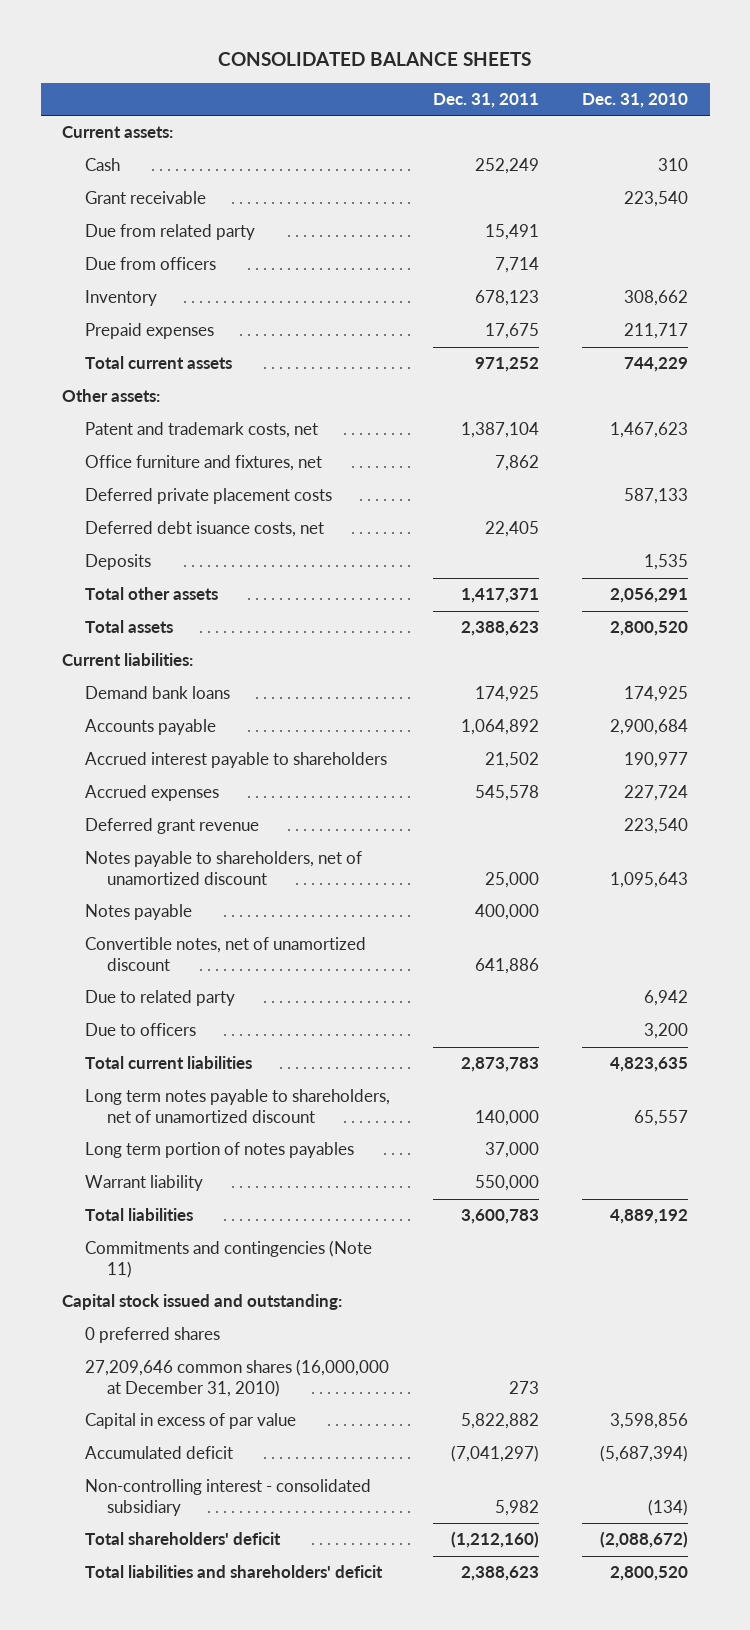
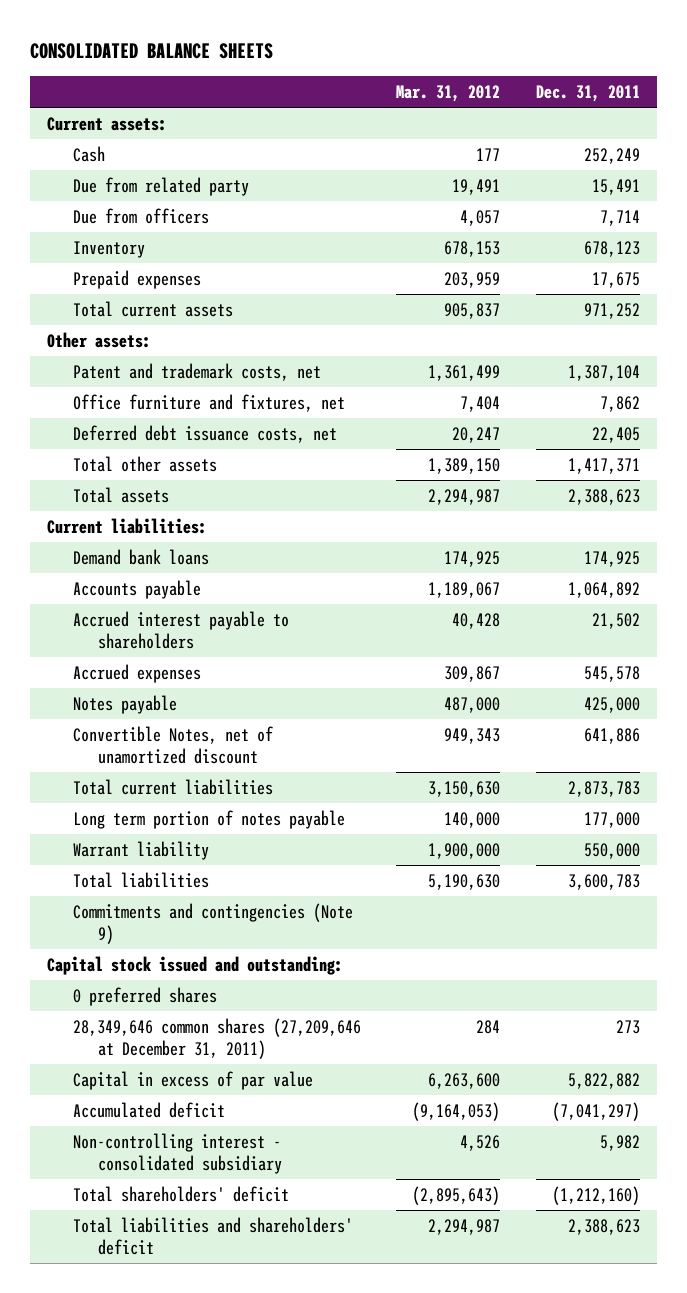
- | Dec. 31, 2011 | Dec. 31, 2010
+ | Mar. 31, 2012 | Dec. 31, 2011
- Grant receivable | | 223,540
- Deferred private placement costs | | 587,133
- Deferred debt isuance costs, net | 22,405 |
- Deposits | | 1,535
+ Deferred debt issuance costs, net | 20,247 | 22,405
- Deferred grant revenue | | 223,540
- Notes payable to shareholders, net of unamortized discount | 25,000 | 1,095,643
- Notes payable | 400,000 |
- Convertible notes, net of unamortized discount | 641,886 |
- Due to related party | | 6,942
- Due to officers | | 3,200
+ Notes payable | 487,000 | 425,000
+ Convertible Notes, net of unamortized discount | 949,343 | 641,886
- Long term notes payable to shareholders, net of unamortized discount | 140,000 | 65,557
- Long term portion of notes payables | 37,000 |
+ Long term portion of notes payable | 140,000 | 177,000
- Commitments and contingencies (Note 11)
+ Commitments and contingencies (Note 9)
- 27,209,646 common shares (16,000,000 at December 31, 2010) | 273 |
+ 28,349,646 common shares (27,209,646 at December 31, 2011) | 284 | 273

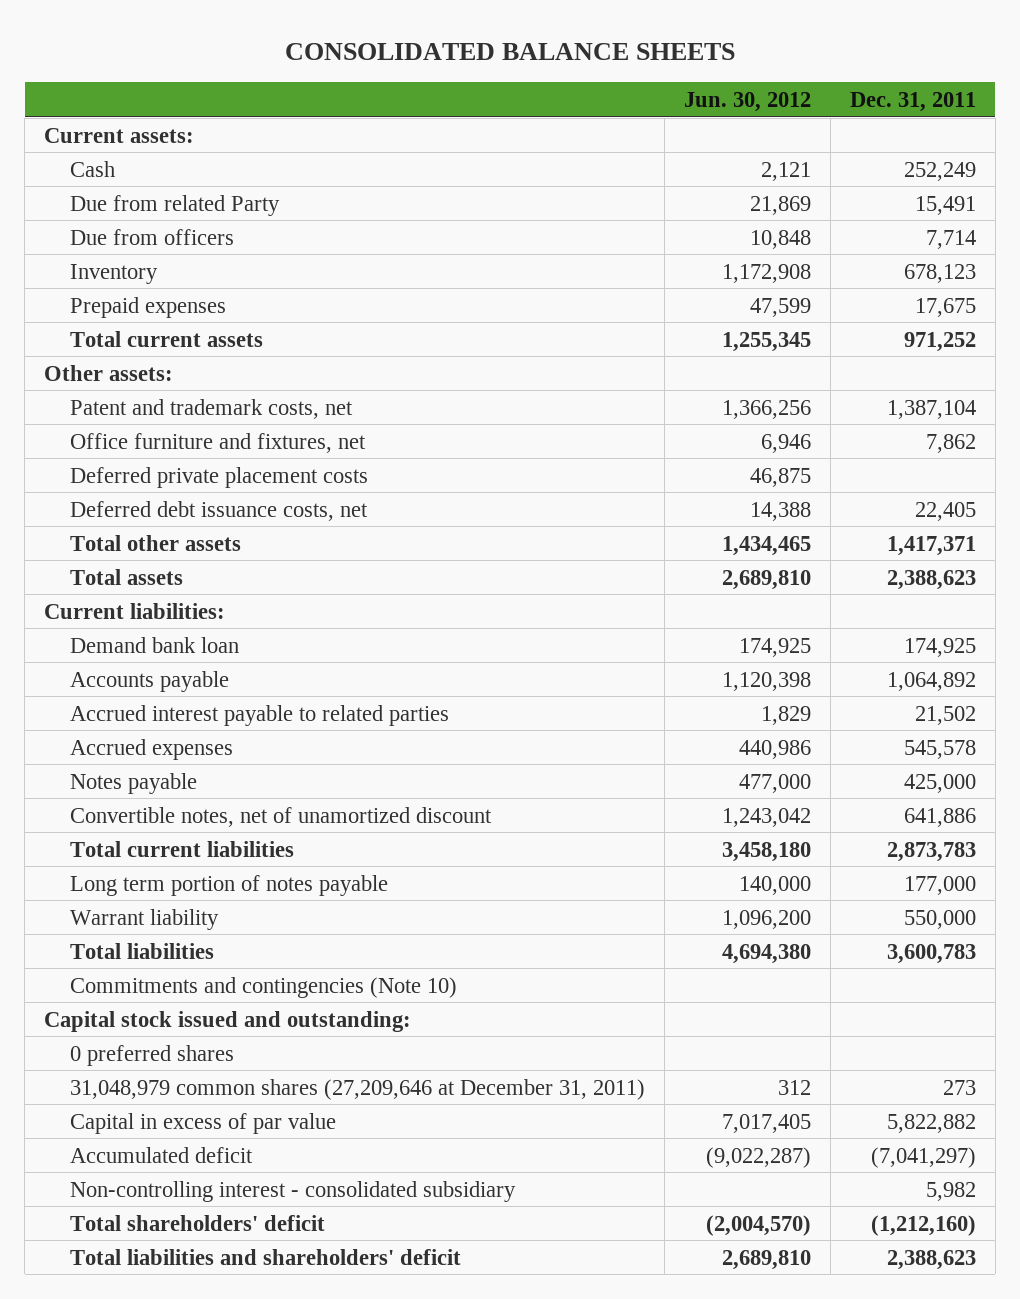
- | Mar. 31, 2012 | Dec. 31, 2011
+ | Jun. 30, 2012 | Dec. 31, 2011
- Due from related party | 19,491 | 15,491
+ Due from related Party | 21,869 | 15,491
+ Deferred private placement costs | 46,875 |
- Demand bank loans | 174,925 | 174,925
+ Demand bank loan | 174,925 | 174,925
- Accrued interest payable to shareholders | 40,428 | 21,502
+ Accrued interest payable to related parties | 1,829 | 21,502
- Convertible Notes, net of unamortized discount | 949,343 | 641,886
+ Convertible notes, net of unamortized discount | 1,243,042 | 641,886
- Commitments and contingencies (Note 9)
+ Commitments and contingencies (Note 10)
- 28,349,646 common shares (27,209,646 at December 31, 2011) | 284 | 273
+ 31,048,979 common shares (27,209,646 at December 31, 2011) | 312 | 273

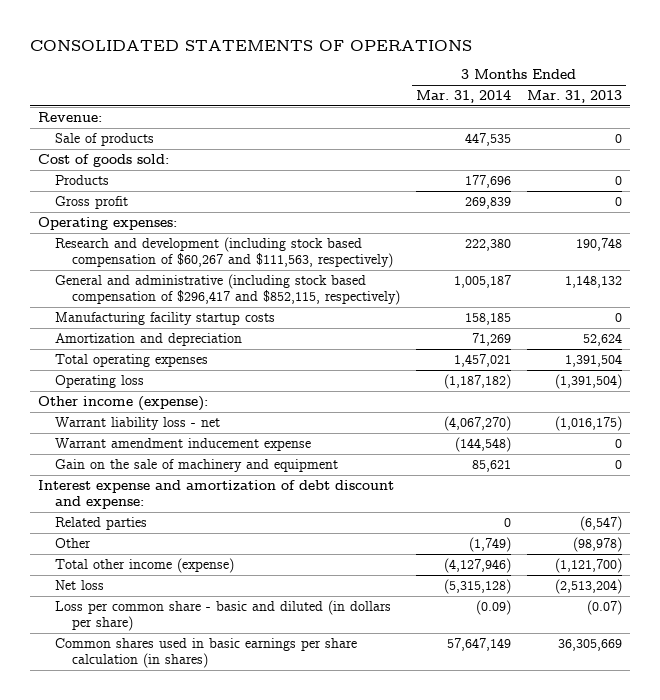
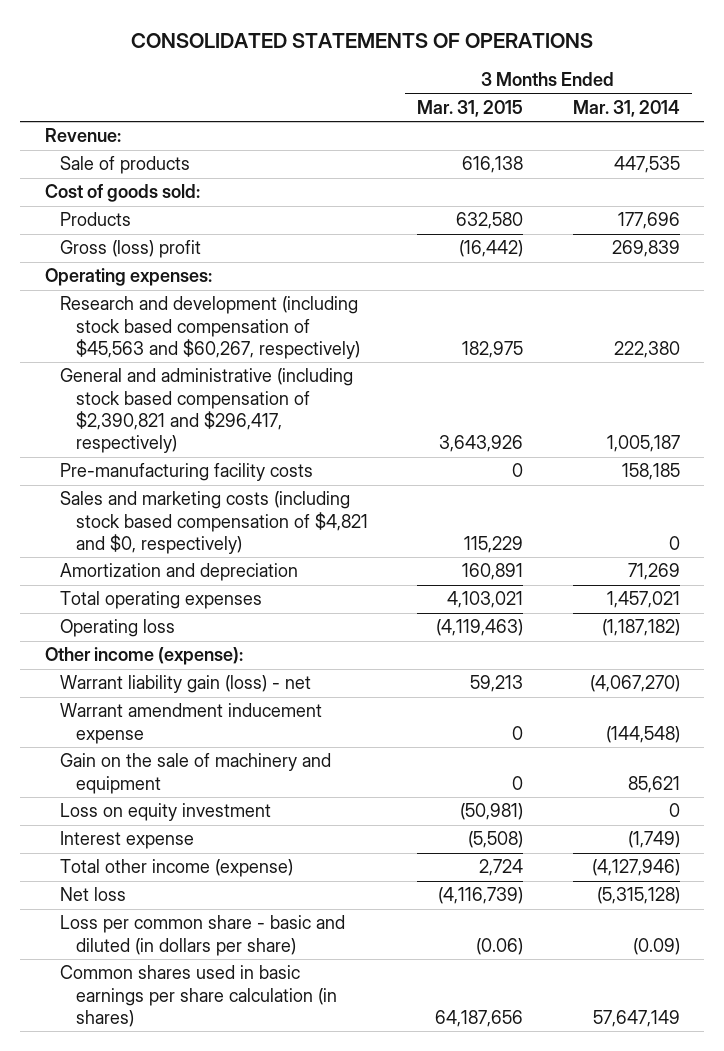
- | 3 Months Ended Mar. 31, 2014 | 3 Months Ended Mar. 31, 2013
+ | 3 Months Ended Mar. 31, 2015 | 3 Months Ended Mar. 31, 2014
- Gross profit | 269,839 | 0
+ Gross (loss) profit | (16,442) | 269,839
- Research and development (including stock based compensation of $60,267 and $111,563, respectively) | 222,380 | 190,748
- General and administrative (including stock based compensation of $296,417 and $852,115, respectively) | 1,005,187 | 1,148,132
- Manufacturing facility startup costs | 158,185 | 0
+ Research and development (including stock based compensation of $45,563 and $60,267, respectively) | 182,975 | 222,380
+ General and administrative (including stock based compensation of $2,390,821 and $296,417, respectively) | 3,643,926 | 1,005,187
+ Pre-manufacturing facility costs | 0 | 158,185
+ Sales and marketing costs (including stock based compensation of $4,821 and $0, respectively) | 115,229 | 0
- Warrant liability loss - net | (4,067,270) | (1,016,175)
+ Warrant liability gain (loss) - net | 59,213 | (4,067,270)
- Interest expense and amortization of debt discount and expense:
- Related parties | 0 | (6,547)
- Other | (1,749) | (98,978)
+ Loss on equity investment | (50,981) | 0
+ Interest expense | (5,508) | (1,749)

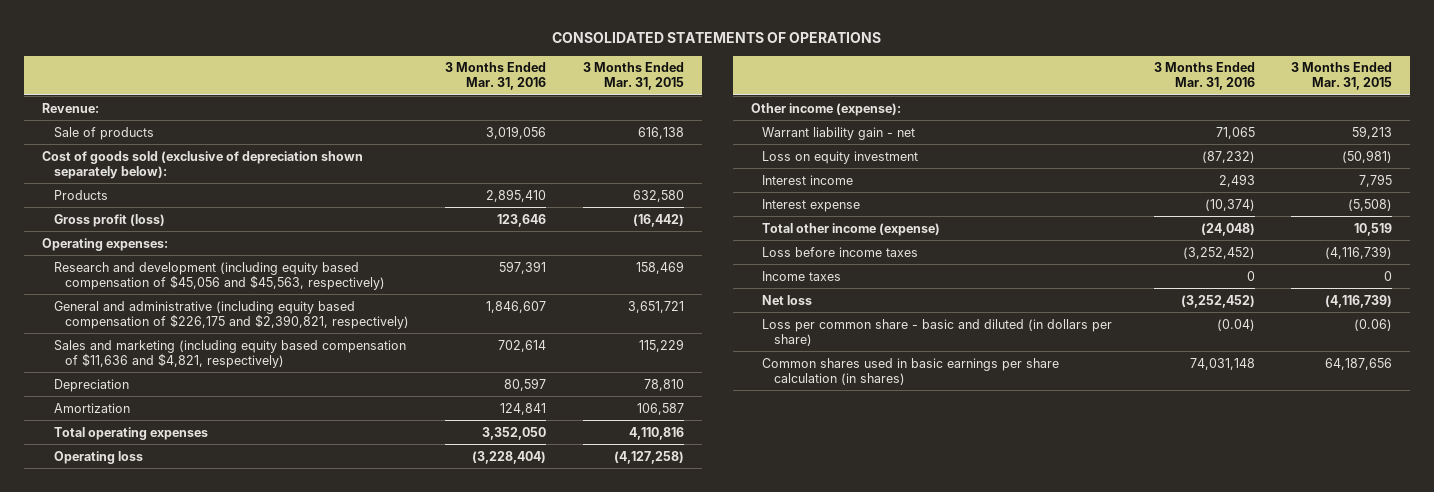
- | 3 Months Ended Mar. 31, 2015 | 3 Months Ended Mar. 31, 2014
+ | 3 Months Ended Mar. 31, 2016 | 3 Months Ended Mar. 31, 2015
- Cost of goods sold:
+ Cost of goods sold (exclusive of depreciation shown separately below):
- Gross (loss) profit | (16,442) | 269,839
+ Gross profit (loss) | 123,646 | (16,442)
- Research and development (including stock based compensation of $45,563 and $60,267, respectively) | 182,975 | 222,380
- General and administrative (including stock based compensation of $2,390,821 and $296,417, respectively) | 3,643,926 | 1,005,187
- Pre-manufacturing facility costs | 0 | 158,185
- Sales and marketing costs (including stock based compensation of $4,821 and $0, respectively) | 115,229 | 0
- Amortization and depreciation | 160,891 | 71,269
- Total operating expenses | 4,103,021 | 1,457,021
- Operating loss | (4,119,463) | (1,187,182)
+ Research and development (including equity based compensation of $45,056 and $45,563, respectively) | 597,391 | 158,469
+ General and administrative (including equity based compensation of $226,175 and $2,390,821, respectively) | 1,846,607 | 3,651,721
+ Sales and marketing (including equity based compensation of $11,636 and $4,821, respectively) | 702,614 | 115,229
+ Depreciation | 80,597 | 78,810
+ Amortization | 124,841 | 106,587
+ Total operating expenses | 3,352,050 | 4,110,816
+ Operating loss | (3,228,404) | (4,127,258)
- Warrant liability gain (loss) - net | 59,213 | (4,067,270)
- Warrant amendment inducement expense | 0 | (144,548)
- Gain on the sale of machinery and equipment | 0 | 85,621
+ Warrant liability gain - net | 71,065 | 59,213
+ Interest income | 2,493 | 7,795
- Total other income (expense) | 2,724 | (4,127,946)
+ Total other income (expense) | (24,048) | 10,519
+ Loss before income taxes | (3,252,452) | (4,116,739)
+ Income taxes | 0 | 0

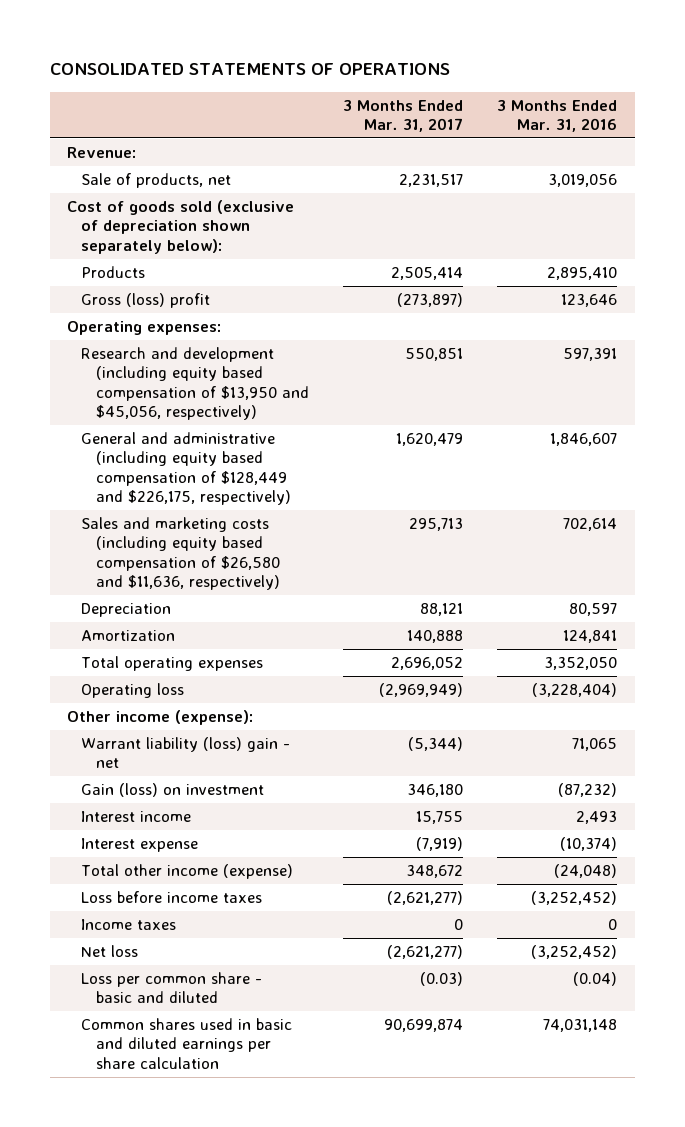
- | 3 Months Ended Mar. 31, 2016 | 3 Months Ended Mar. 31, 2015
+ | 3 Months Ended Mar. 31, 2017 | 3 Months Ended Mar. 31, 2016
- Sale of products | 3,019,056 | 616,138
+ Sale of products, net | 2,231,517 | 3,019,056
- Gross profit (loss) | 123,646 | (16,442)
+ Gross (loss) profit | (273,897) | 123,646
- Research and development (including equity based compensation of $45,056 and $45,563, respectively) | 597,391 | 158,469
- General and administrative (including equity based compensation of $226,175 and $2,390,821, respectively) | 1,846,607 | 3,651,721
- Sales and marketing (including equity based compensation of $11,636 and $4,821, respectively) | 702,614 | 115,229
+ Research and development (including equity based compensation of $13,950 and $45,056, respectively) | 550,851 | 597,391
+ General and administrative (including equity based compensation of $128,449 and $226,175, respectively) | 1,620,479 | 1,846,607
+ Sales and marketing costs (including equity based compensation of $26,580 and $11,636, respectively) | 295,713 | 702,614
- Warrant liability gain - net | 71,065 | 59,213
- Loss on equity investment | (87,232) | (50,981)
+ Warrant liability (loss) gain - net | (5,344) | 71,065
+ Gain (loss) on investment | 346,180 | (87,232)
- Loss per common share - basic and diluted (in dollars per share) | (0.04) | (0.06)
- Common shares used in basic earnings per share calculation (in shares) | 74,031,148 | 64,187,656
+ Loss per common share - basic and diluted | (0.03) | (0.04)
+ Common shares used in basic and diluted earnings per share calculation | 90,699,874 | 74,031,148

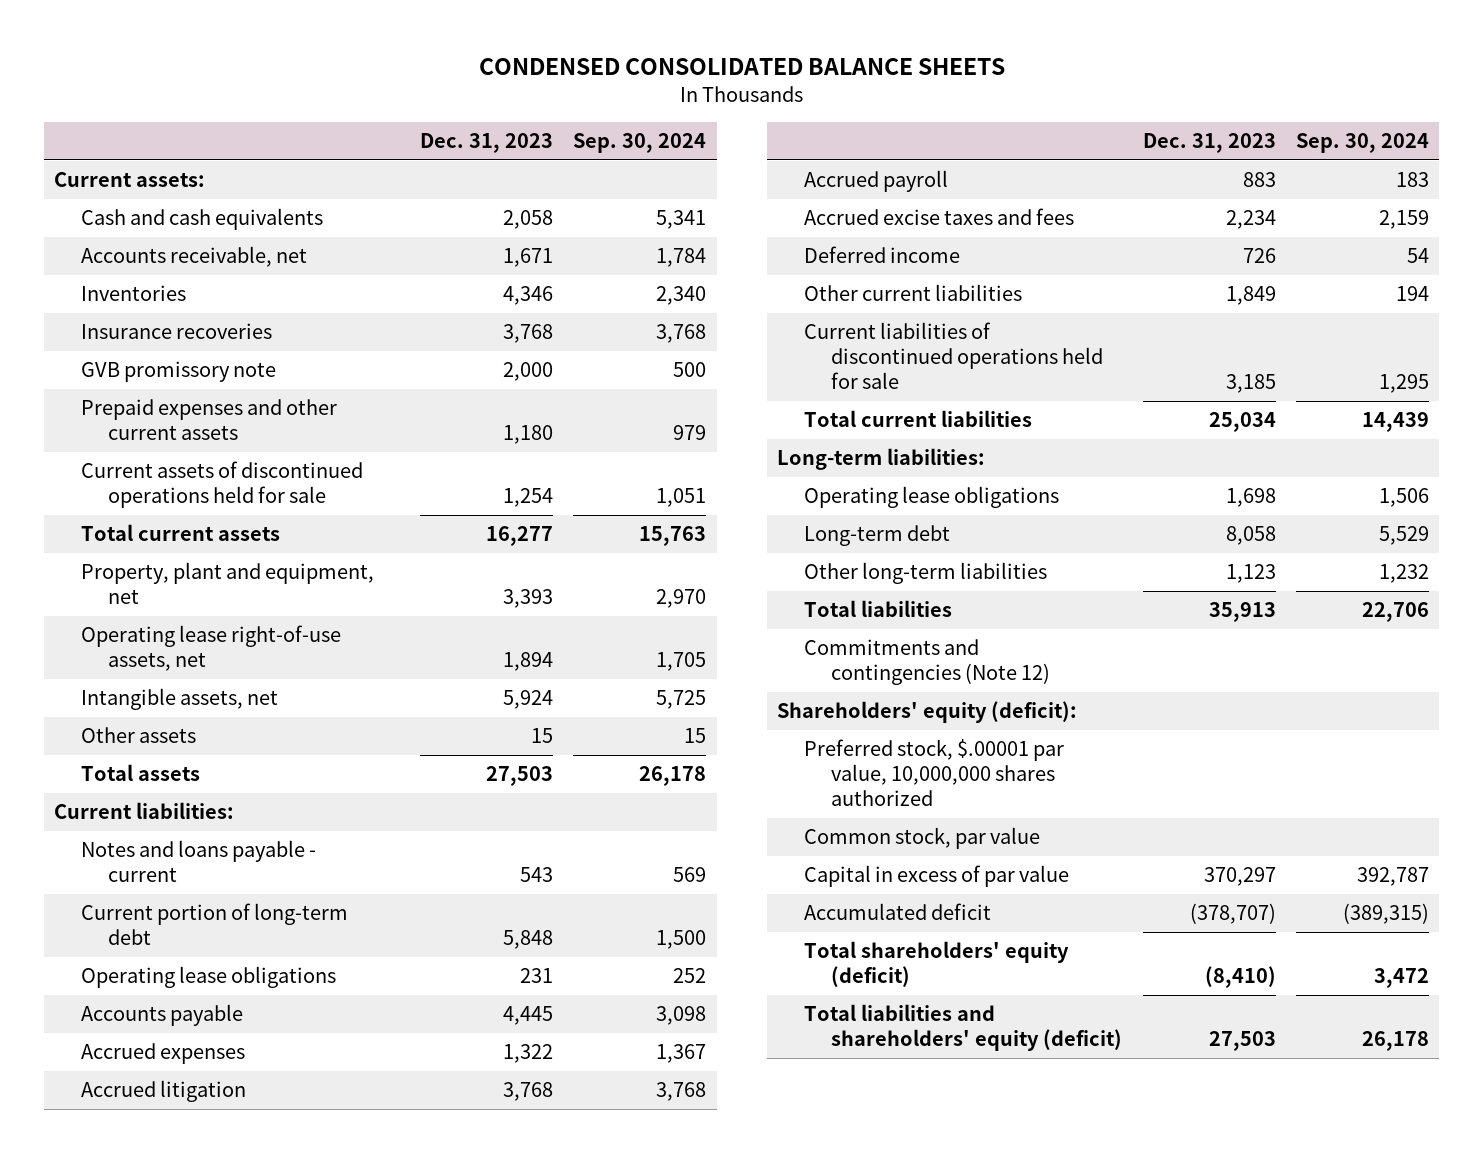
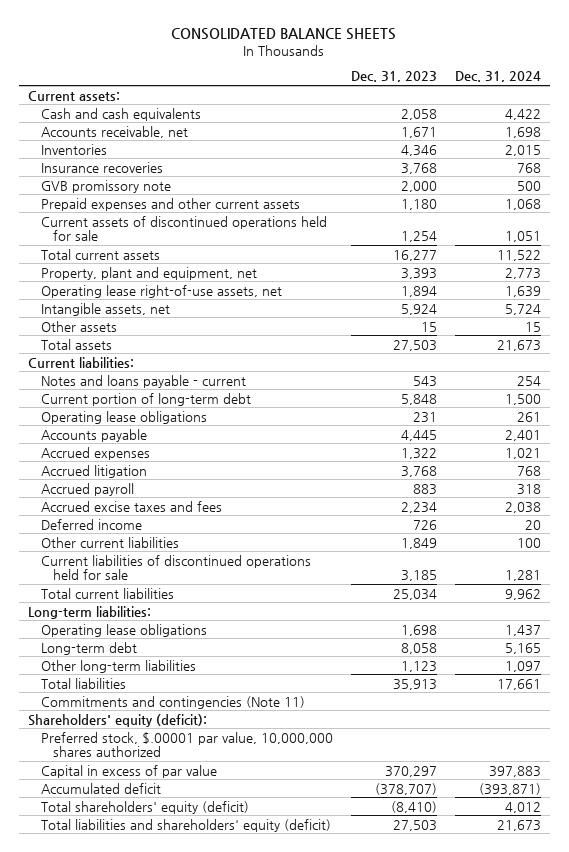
- CONDENSED CONSOLIDATED BALANCE SHEETS
+ CONSOLIDATED BALANCE SHEETS
- | Dec. 31, 2023 | Sep. 30, 2024
+ | Dec. 31, 2023 | Dec. 31, 2024
- Commitments and contingencies (Note 12)
+ Commitments and contingencies (Note 11)
- Common stock, par value

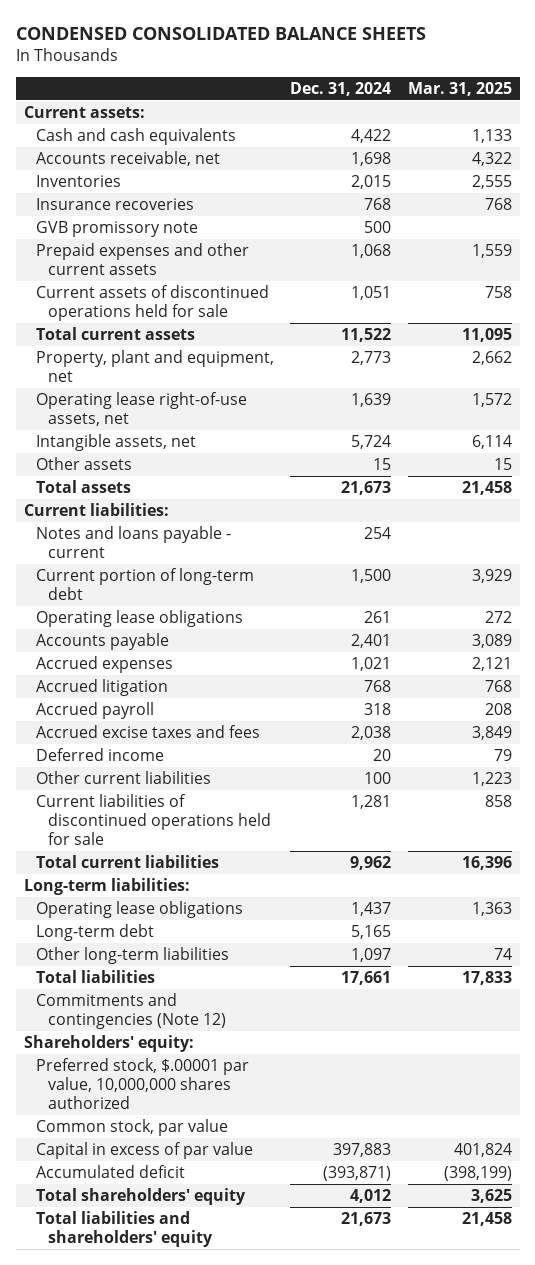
- CONSOLIDATED BALANCE SHEETS
+ CONDENSED CONSOLIDATED BALANCE SHEETS
- | Dec. 31, 2023 | Dec. 31, 2024
+ | Dec. 31, 2024 | Mar. 31, 2025
- Commitments and contingencies (Note 11)
- Shareholders' equity (deficit):
+ Commitments and contingencies (Note 12)
+ Shareholders' equity:
+ Common stock, par value
- Total shareholders' equity (deficit) | (8,410) | 4,012
- Total liabilities and shareholders' equity (deficit) | 27,503 | 21,673
+ Total shareholders' equity | 4,012 | 3,625
+ Total liabilities and shareholders' equity | 21,673 | 21,458

